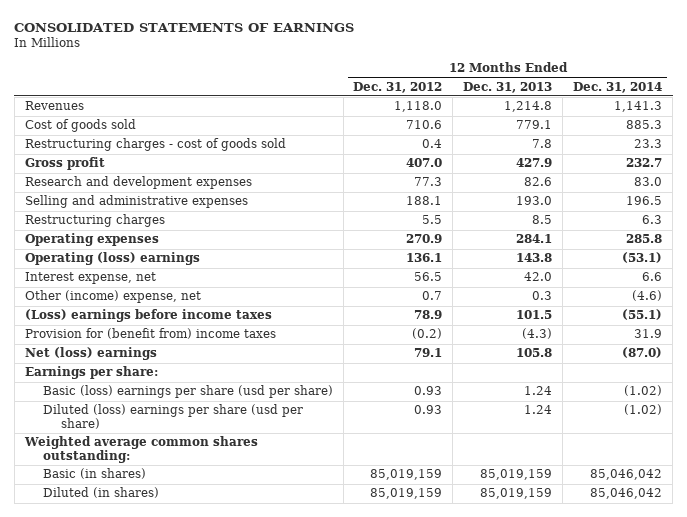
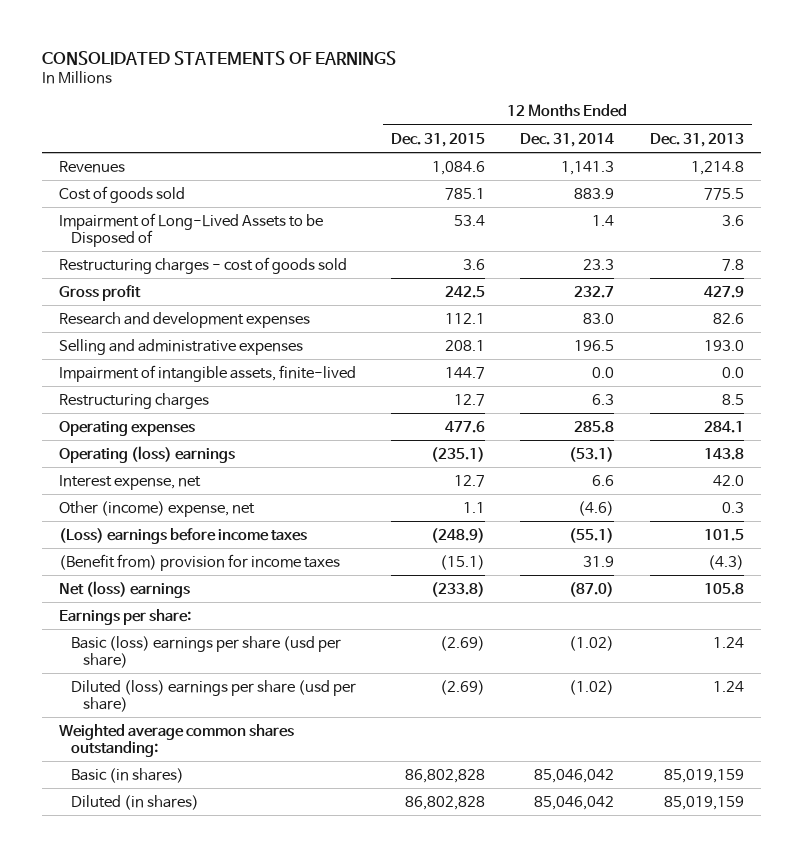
- | 12 Months Ended Dec. 31, 2012 | 12 Months Ended Dec. 31, 2013 | 12 Months Ended Dec. 31, 2014
+ | 12 Months Ended Dec. 31, 2015 | 12 Months Ended Dec. 31, 2014 | 12 Months Ended Dec. 31, 2013
- Cost of goods sold | 710.6 | 779.1 | 885.3
+ Cost of goods sold | 785.1 | 883.9 | 775.5
+ Impairment of Long-Lived Assets to be Disposed of | 53.4 | 1.4 | 3.6
+ Impairment of intangible assets, finite-lived | 144.7 | 0.0 | 0.0
- Provision for (benefit from) income taxes | (0.2) | (4.3) | 31.9
+ (Benefit from) provision for income taxes | (15.1) | 31.9 | (4.3)

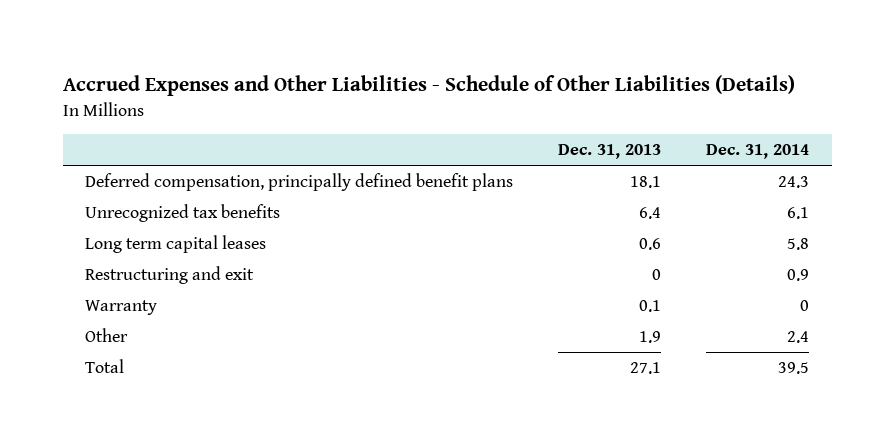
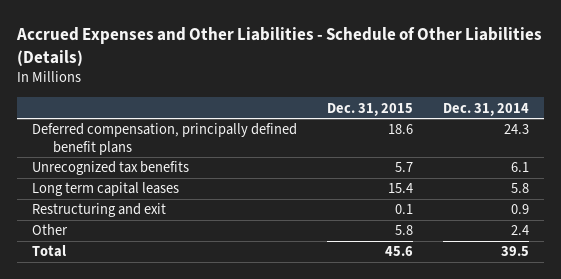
- | Dec. 31, 2013 | Dec. 31, 2014
+ | Dec. 31, 2015 | Dec. 31, 2014
- Warranty | 0.1 | 0

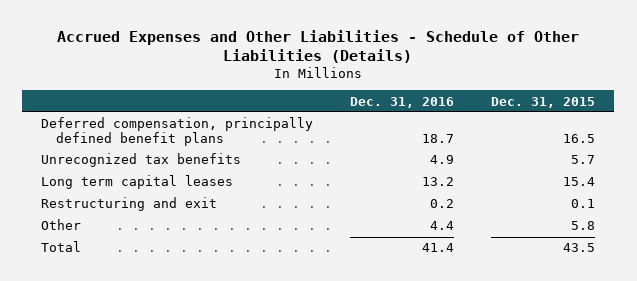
- | Dec. 31, 2015 | Dec. 31, 2014
+ | Dec. 31, 2016 | Dec. 31, 2015
- Deferred compensation, principally defined benefit plans | 18.6 | 24.3
+ Deferred compensation, principally defined benefit plans | 18.7 | 16.5
- Total | 45.6 | 39.5
+ Total | 41.4 | 43.5

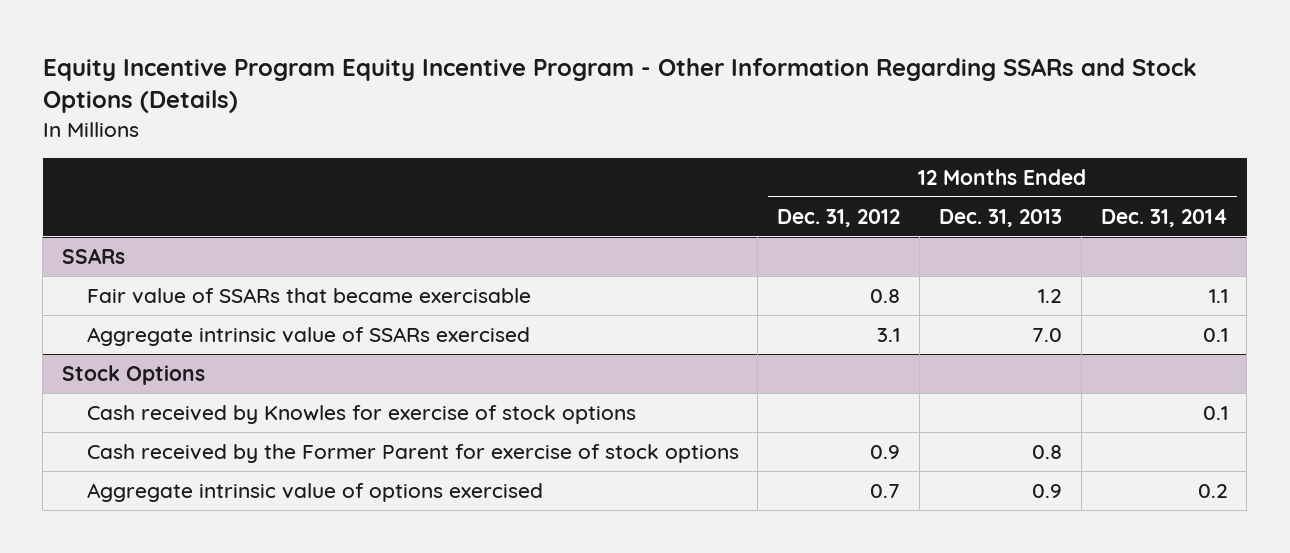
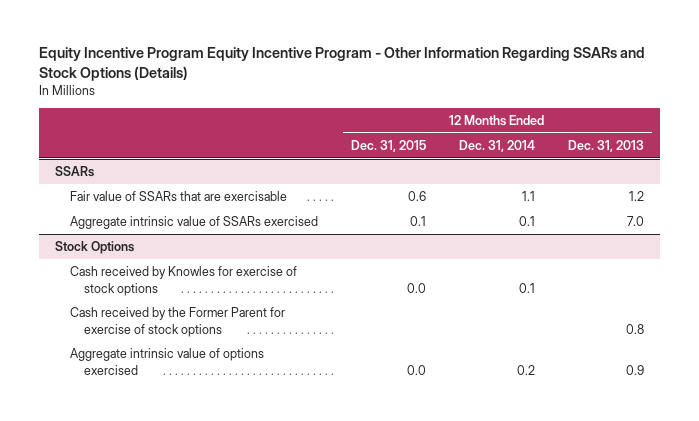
- | 12 Months Ended Dec. 31, 2012 | 12 Months Ended Dec. 31, 2013 | 12 Months Ended Dec. 31, 2014
+ | 12 Months Ended Dec. 31, 2015 | 12 Months Ended Dec. 31, 2014 | 12 Months Ended Dec. 31, 2013
@ SSARs
- Fair value of SSARs that became exercisable | 0.8 | 1.2 | 1.1
+ Fair value of SSARs that are exercisable | 0.6 | 1.1 | 1.2

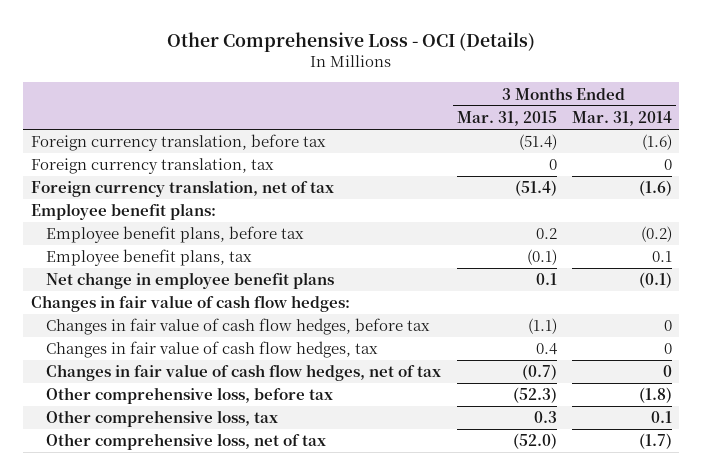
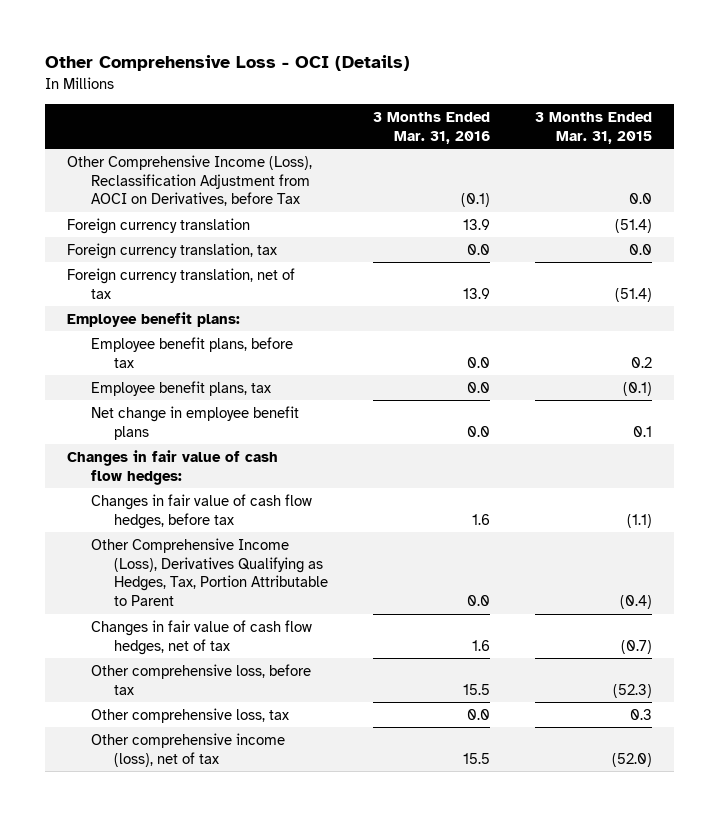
- | 3 Months Ended Mar. 31, 2015 | 3 Months Ended Mar. 31, 2014
+ | 3 Months Ended Mar. 31, 2016 | 3 Months Ended Mar. 31, 2015
- Foreign currency translation, before tax | (51.4) | (1.6)
- Foreign currency translation, tax | 0 | 0
+ Other Comprehensive Income (Loss), Reclassification Adjustment from AOCI on Derivatives, before Tax | (0.1) | 0.0
+ Foreign currency translation | 13.9 | (51.4)
+ Foreign currency translation, tax | 0.0 | 0.0
- Changes in fair value of cash flow hedges, tax | 0.4 | 0
+ Other Comprehensive Income (Loss), Derivatives Qualifying as Hedges, Tax, Portion Attributable to Parent | 0.0 | (0.4)
- Other comprehensive loss, net of tax | (52.0) | (1.7)
+ Other comprehensive income (loss), net of tax | 15.5 | (52.0)

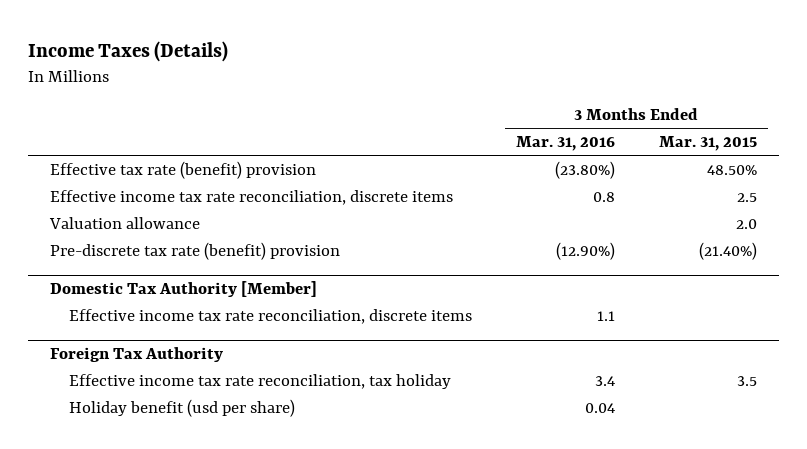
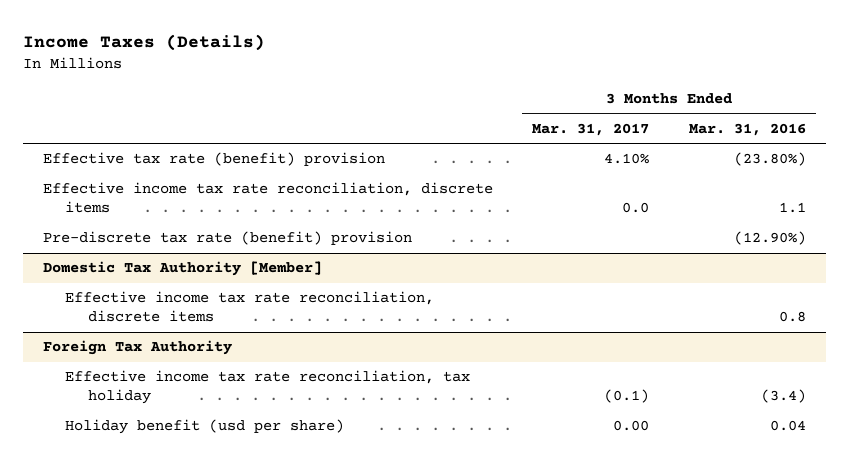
- | 3 Months Ended Mar. 31, 2016 | 3 Months Ended Mar. 31, 2015
+ | 3 Months Ended Mar. 31, 2017 | 3 Months Ended Mar. 31, 2016
- Effective income tax rate reconciliation, discrete items | 0.8 | 2.5
- Valuation allowance | | 2.0
+ Effective income tax rate reconciliation, discrete items | 0.0 | 1.1
@ Domestic Tax Authority [Member]
- Effective income tax rate reconciliation, discrete items | 1.1 |
+ Effective income tax rate reconciliation, discrete items | | 0.8
@ Foreign Tax Authority
- Effective income tax rate reconciliation, tax holiday | 3.4 | 3.5
+ Effective income tax rate reconciliation, tax holiday | (0.1) | (3.4)

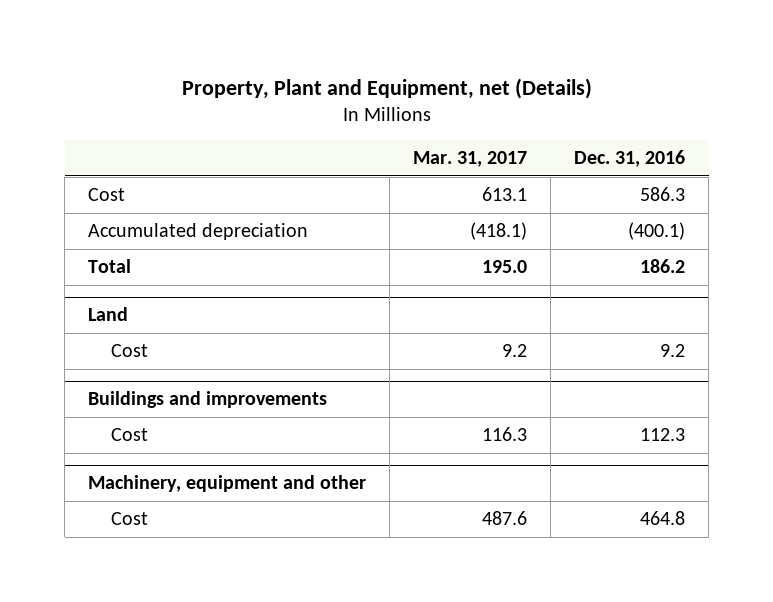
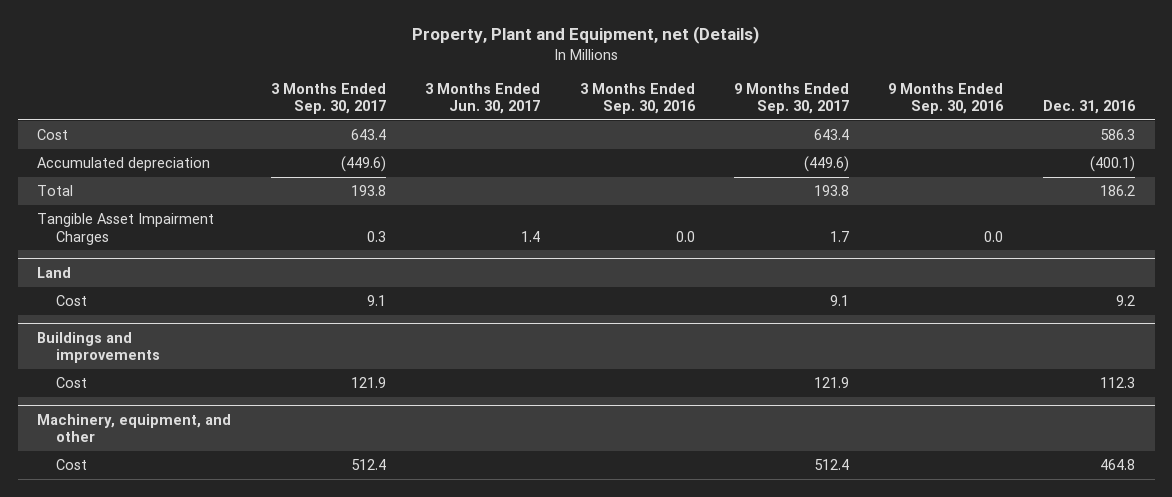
- | Mar. 31, 2017 | Dec. 31, 2016
+ | 3 Months Ended Sep. 30, 2017 | 3 Months Ended Jun. 30, 2017 | 3 Months Ended Sep. 30, 2016 | 9 Months Ended Sep. 30, 2017 | 9 Months Ended Sep. 30, 2016 | Dec. 31, 2016
+ Tangible Asset Impairment Charges | 0.3 | 1.4 | 0.0 | 1.7 | 0.0 |
- Machinery, equipment and other
+ Machinery, equipment, and other

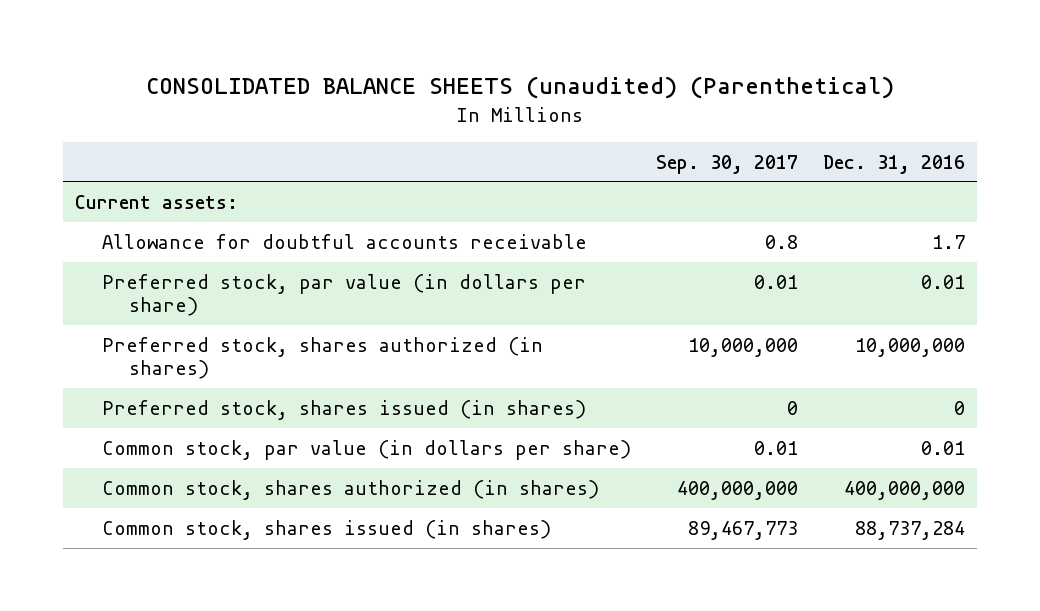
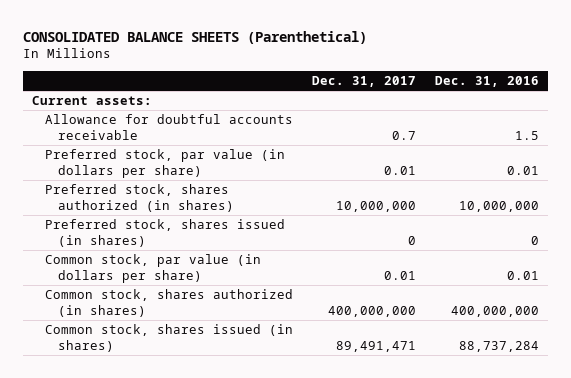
- CONSOLIDATED BALANCE SHEETS (unaudited) (Parenthetical)
+ CONSOLIDATED BALANCE SHEETS (Parenthetical)
- | Sep. 30, 2017 | Dec. 31, 2016
+ | Dec. 31, 2017 | Dec. 31, 2016
- Allowance for doubtful accounts receivable | 0.8 | 1.7
+ Allowance for doubtful accounts receivable | 0.7 | 1.5

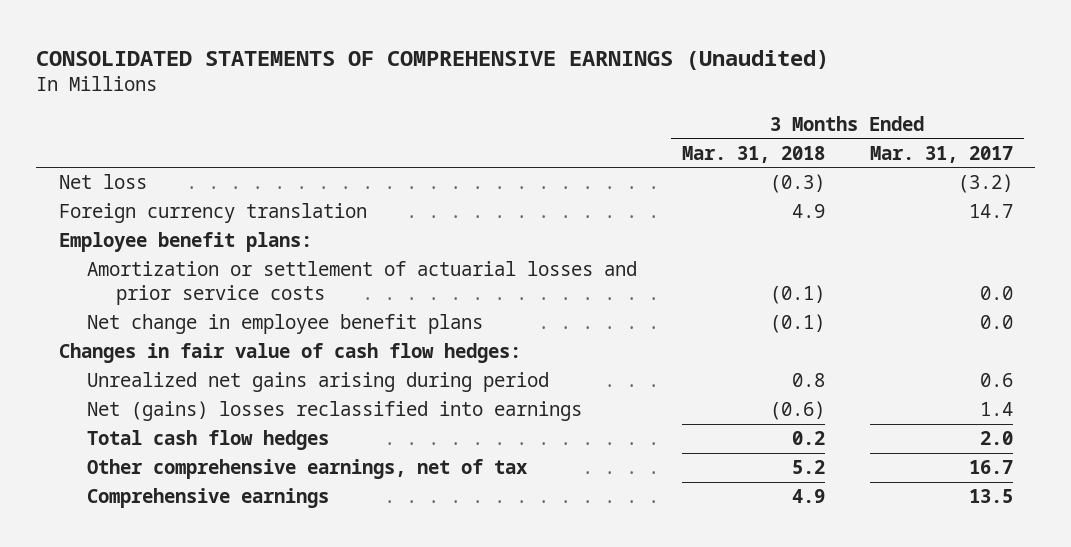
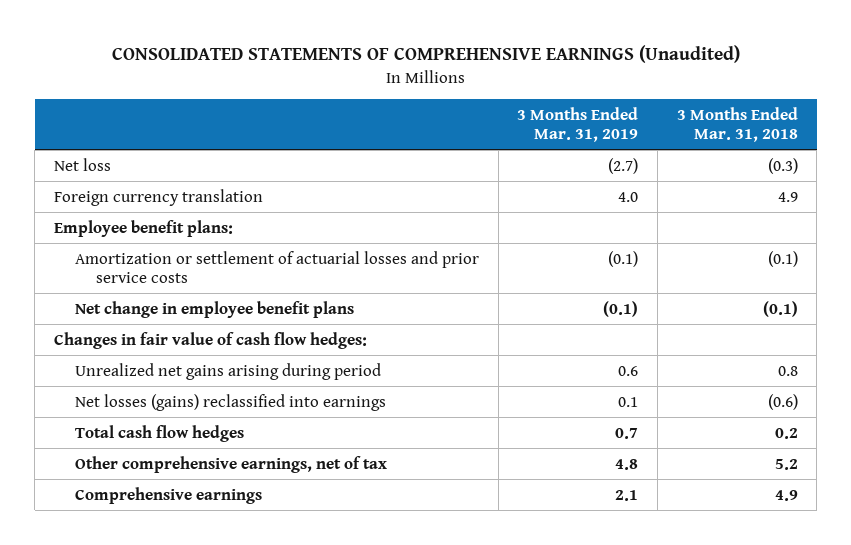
- | 3 Months Ended Mar. 31, 2018 | 3 Months Ended Mar. 31, 2017
+ | 3 Months Ended Mar. 31, 2019 | 3 Months Ended Mar. 31, 2018
- Net (gains) losses reclassified into earnings | (0.6) | 1.4
+ Net losses (gains) reclassified into earnings | 0.1 | (0.6)

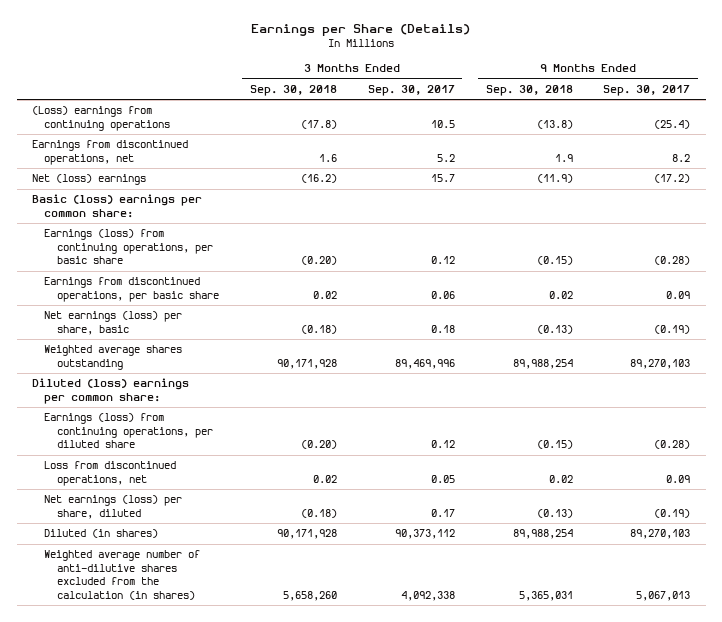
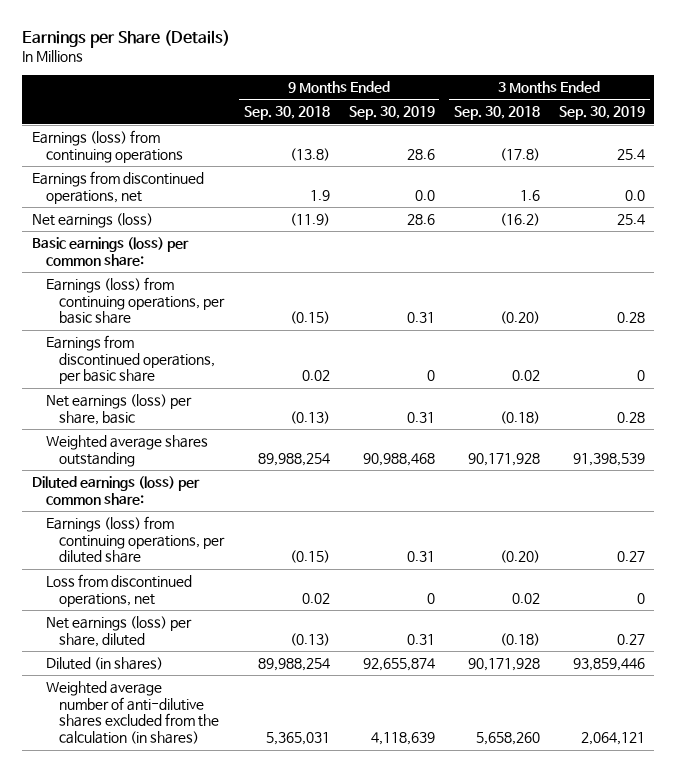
- | 3 Months Ended Sep. 30, 2018 | 3 Months Ended Sep. 30, 2017 | 9 Months Ended Sep. 30, 2018 | 9 Months Ended Sep. 30, 2017
+ | 9 Months Ended Sep. 30, 2018 | 9 Months Ended Sep. 30, 2019 | 3 Months Ended Sep. 30, 2018 | 3 Months Ended Sep. 30, 2019
- (Loss) earnings from continuing operations | (17.8) | 10.5 | (13.8) | (25.4)
+ Earnings (loss) from continuing operations | (13.8) | 28.6 | (17.8) | 25.4
- Net (loss) earnings | (16.2) | 15.7 | (11.9) | (17.2)
- Basic (loss) earnings per common share:
+ Net earnings (loss) | (11.9) | 28.6 | (16.2) | 25.4
+ Basic earnings (loss) per common share:
- Diluted (loss) earnings per common share:
+ Diluted earnings (loss) per common share:

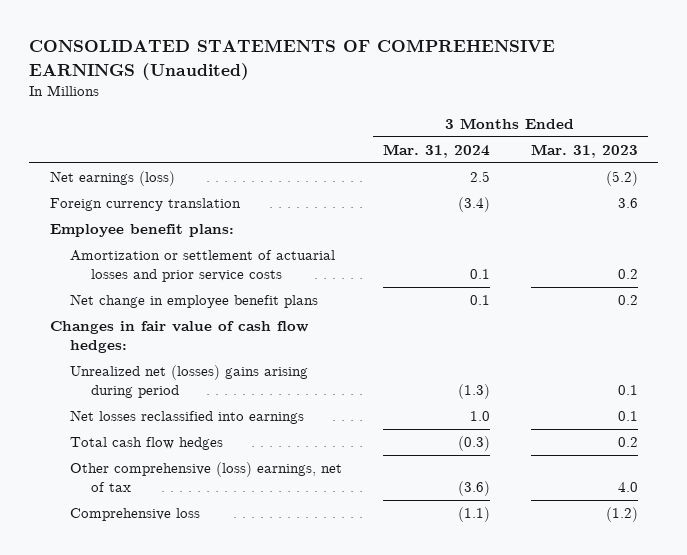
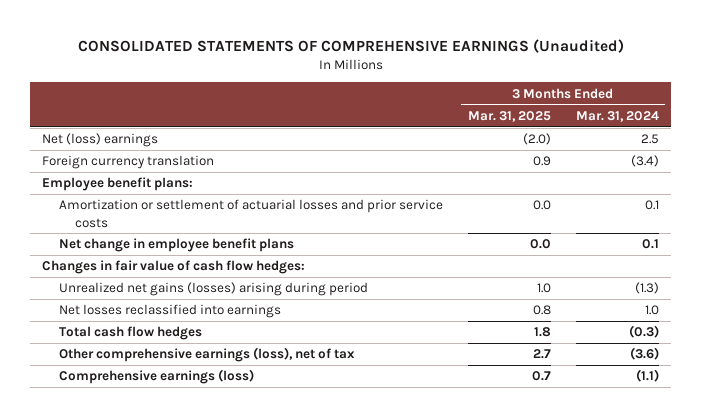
- | 3 Months Ended Mar. 31, 2024 | 3 Months Ended Mar. 31, 2023
+ | 3 Months Ended Mar. 31, 2025 | 3 Months Ended Mar. 31, 2024
- Net earnings (loss) | 2.5 | (5.2)
+ Net (loss) earnings | (2.0) | 2.5
- Unrealized net (losses) gains arising during period | (1.3) | 0.1
+ Unrealized net gains (losses) arising during period | 1.0 | (1.3)
- Other comprehensive (loss) earnings, net of tax | (3.6) | 4.0
- Comprehensive loss | (1.1) | (1.2)
+ Other comprehensive earnings (loss), net of tax | 2.7 | (3.6)
+ Comprehensive earnings (loss) | 0.7 | (1.1)

